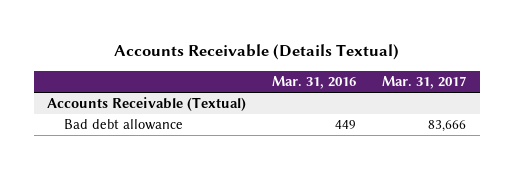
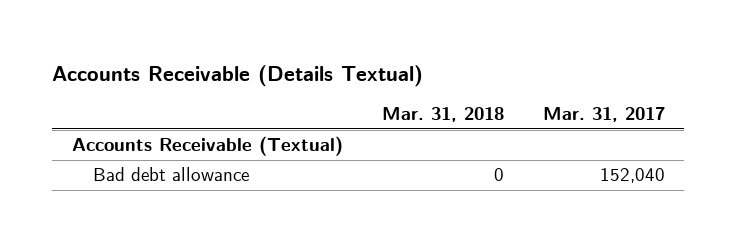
- | Mar. 31, 2016 | Mar. 31, 2017
+ | Mar. 31, 2018 | Mar. 31, 2017
- Bad debt allowance | 449 | 83,666
+ Bad debt allowance | 0 | 152,040

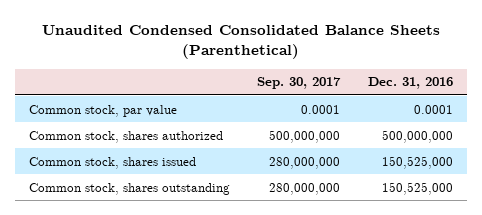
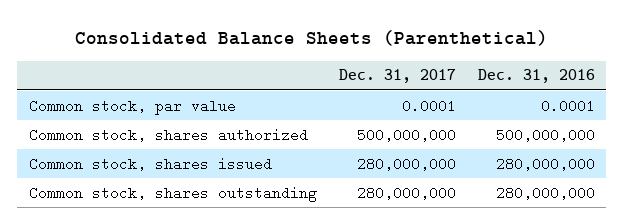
- Unaudited Condensed Consolidated Balance Sheets (Parenthetical)
+ Consolidated Balance Sheets (Parenthetical)
- | Sep. 30, 2017 | Dec. 31, 2016
+ | Dec. 31, 2017 | Dec. 31, 2016
- Common stock, shares issued | 280,000,000 | 150,525,000
- Common stock, shares outstanding | 280,000,000 | 150,525,000
+ Common stock, shares issued | 280,000,000 | 280,000,000
+ Common stock, shares outstanding | 280,000,000 | 280,000,000

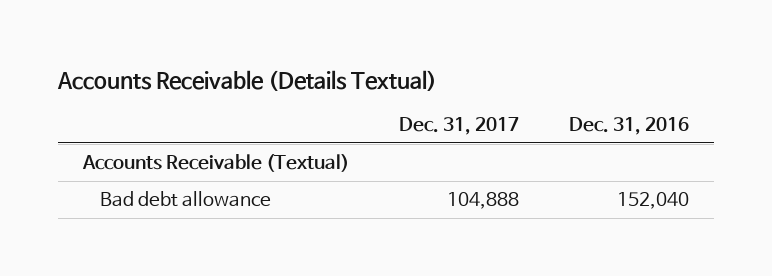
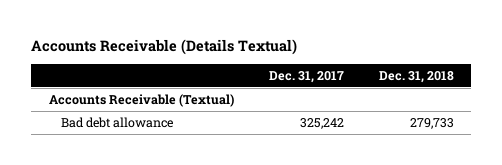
- | Dec. 31, 2017 | Dec. 31, 2016
+ | Dec. 31, 2017 | Dec. 31, 2018
- Bad debt allowance | 104,888 | 152,040
+ Bad debt allowance | 325,242 | 279,733

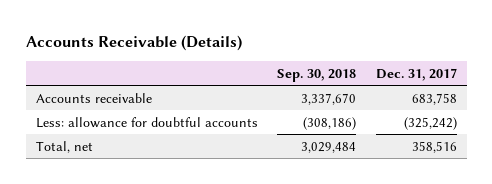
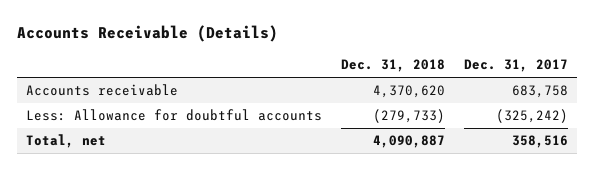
- | Sep. 30, 2018 | Dec. 31, 2017
+ | Dec. 31, 2018 | Dec. 31, 2017
- Less: allowance for doubtful accounts | (308,186) | (325,242)
+ Less: Allowance for doubtful accounts | (279,733) | (325,242)

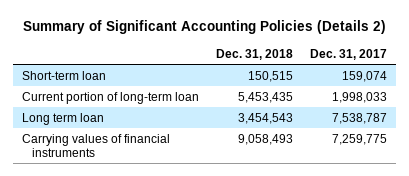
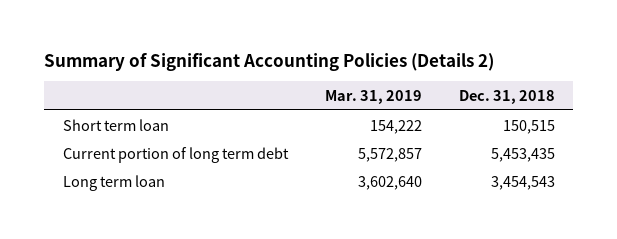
- | Dec. 31, 2018 | Dec. 31, 2017
+ | Mar. 31, 2019 | Dec. 31, 2018
- Short-term loan | 150,515 | 159,074
- Current portion of long-term loan | 5,453,435 | 1,998,033
+ Short term loan | 154,222 | 150,515
+ Current portion of long term debt | 5,572,857 | 5,453,435
- Carrying values of financial instruments | 9,058,493 | 7,259,775

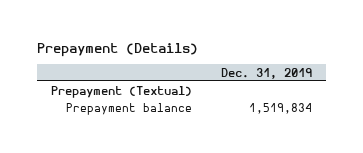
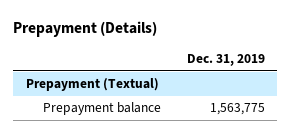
- Prepayment balance | 1,519,834
+ Prepayment balance | 1,563,775

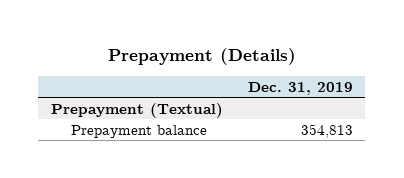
- Prepayment balance | 1,563,775
+ Prepayment balance | 354,813

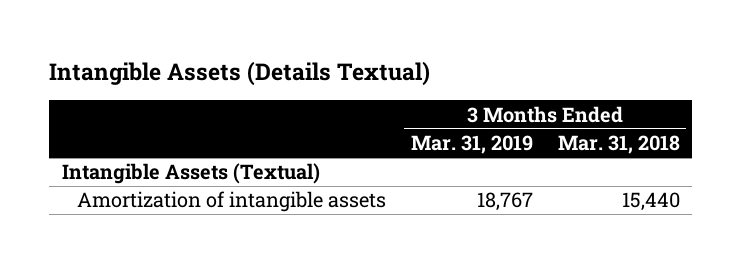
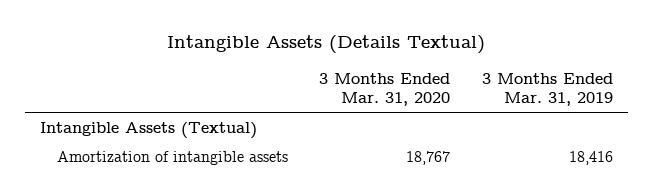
- | 3 Months Ended Mar. 31, 2019 | 3 Months Ended Mar. 31, 2018
+ | 3 Months Ended Mar. 31, 2020 | 3 Months Ended Mar. 31, 2019
- Amortization of intangible assets | 18,767 | 15,440
+ Amortization of intangible assets | 18,767 | 18,416

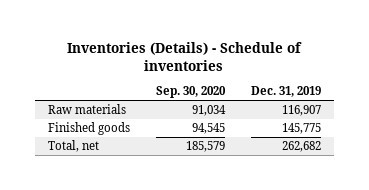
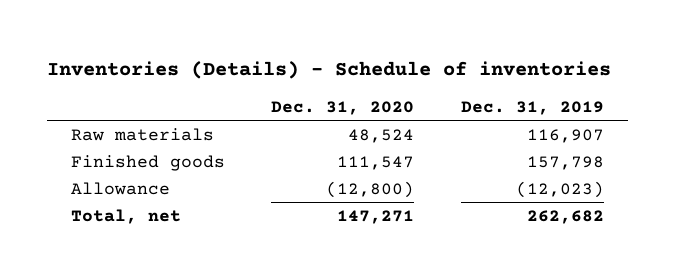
- | Sep. 30, 2020 | Dec. 31, 2019
+ | Dec. 31, 2020 | Dec. 31, 2019
- Finished goods | 94,545 | 145,775
+ Finished goods | 111,547 | 157,798
+ Allowance | (12,800) | (12,023)

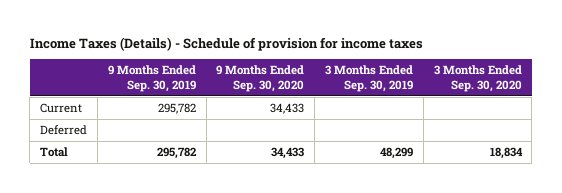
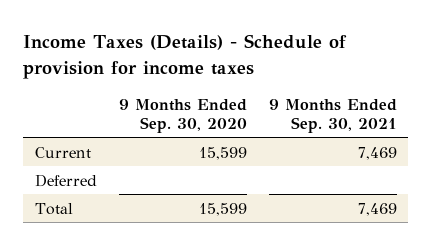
- | 9 Months Ended Sep. 30, 2019 | 9 Months Ended Sep. 30, 2020 | 3 Months Ended Sep. 30, 2019 | 3 Months Ended Sep. 30, 2020
+ | 9 Months Ended Sep. 30, 2020 | 9 Months Ended Sep. 30, 2021
- Current | 295,782 | 34,433 | |
+ Current | 15,599 | 7,469
- Total | 295,782 | 34,433 | 48,299 | 18,834
+ Total | 15,599 | 7,469

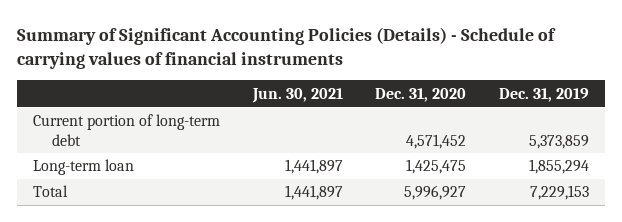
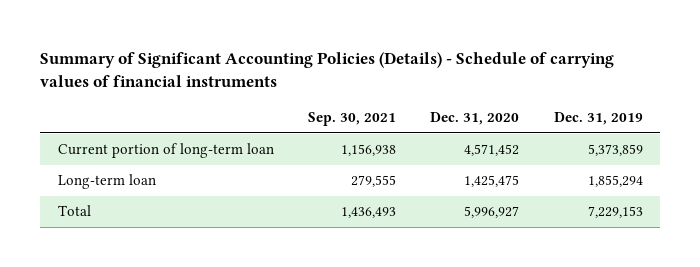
- | Jun. 30, 2021 | Dec. 31, 2020 | Dec. 31, 2019
+ | Sep. 30, 2021 | Dec. 31, 2020 | Dec. 31, 2019
- Current portion of long-term debt | | 4,571,452 | 5,373,859
+ Current portion of long-term loan | 1,156,938 | 4,571,452 | 5,373,859

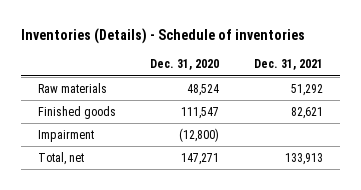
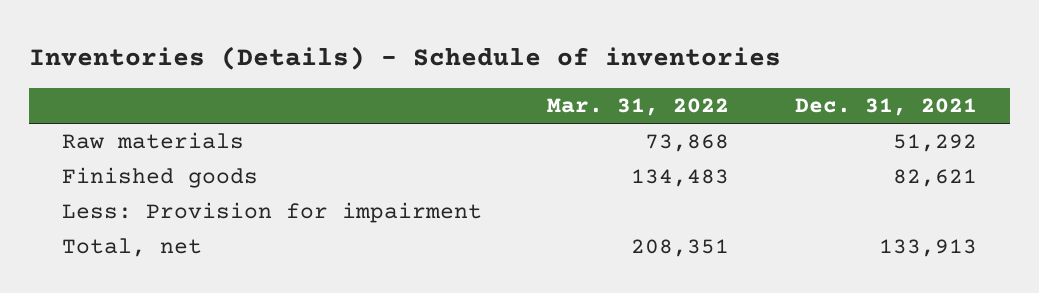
- | Dec. 31, 2020 | Dec. 31, 2021
+ | Mar. 31, 2022 | Dec. 31, 2021
- Impairment | (12,800) |
+ Less: Provision for impairment

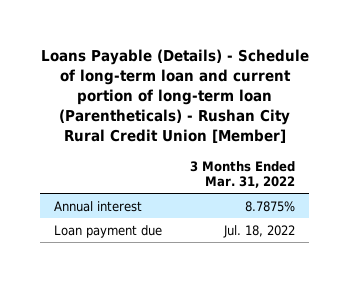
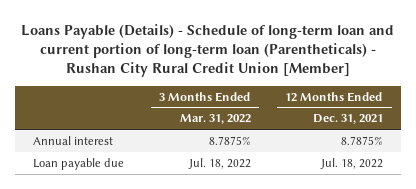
- | 3 Months Ended Mar. 31, 2022
+ | 3 Months Ended Mar. 31, 2022 | 12 Months Ended Dec. 31, 2021
- Loan payment due | Jul. 18, 2022
+ Loan payable due | Jul. 18, 2022 | Jul. 18, 2022

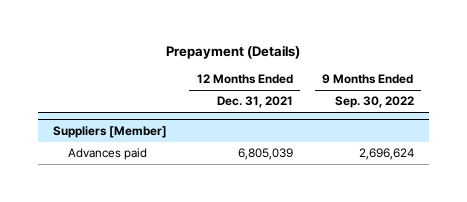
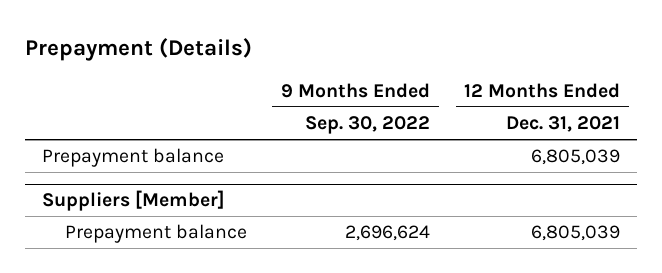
- | 12 Months Ended Dec. 31, 2021 | 9 Months Ended Sep. 30, 2022
+ | 9 Months Ended Sep. 30, 2022 | 12 Months Ended Dec. 31, 2021
+ Prepayment balance | | 6,805,039
@ Suppliers [Member]
- Advances paid | 6,805,039 | 2,696,624
+ Prepayment balance | 2,696,624 | 6,805,039

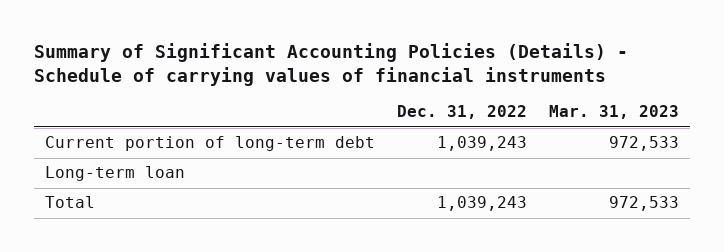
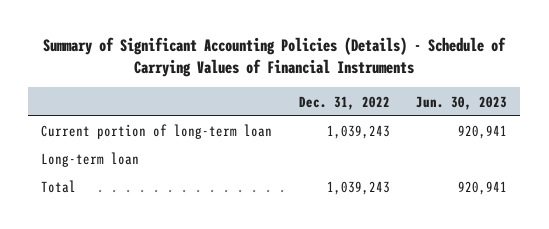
- Summary of Significant Accounting Policies (Details) - Schedule of carrying values of financial instruments
+ Summary of Significant Accounting Policies (Details) - Schedule of Carrying Values of Financial Instruments
- | Dec. 31, 2022 | Mar. 31, 2023
+ | Dec. 31, 2022 | Jun. 30, 2023
- Current portion of long-term debt | 1,039,243 | 972,533
+ Current portion of long-term loan | 1,039,243 | 920,941

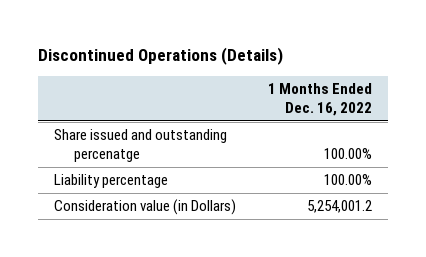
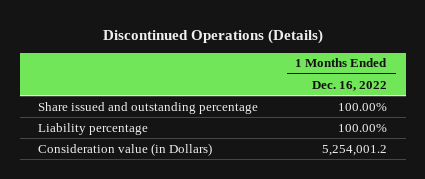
- Share issued and outstanding percenatge | 100.00%
+ Share issued and outstanding percentage | 100.00%

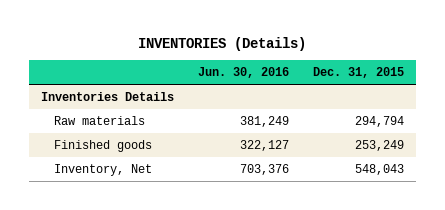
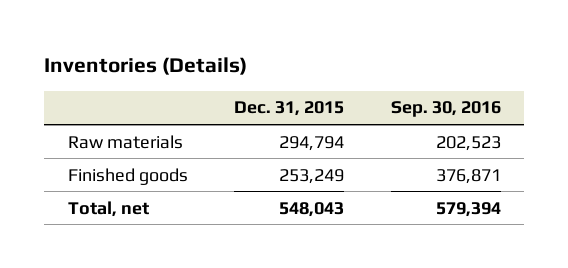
- INVENTORIES (Details)
+ Inventories (Details)
- | Jun. 30, 2016 | Dec. 31, 2015
+ | Dec. 31, 2015 | Sep. 30, 2016
- Inventories Details
- Inventory, Net | 703,376 | 548,043
+ Total, net | 548,043 | 579,394

